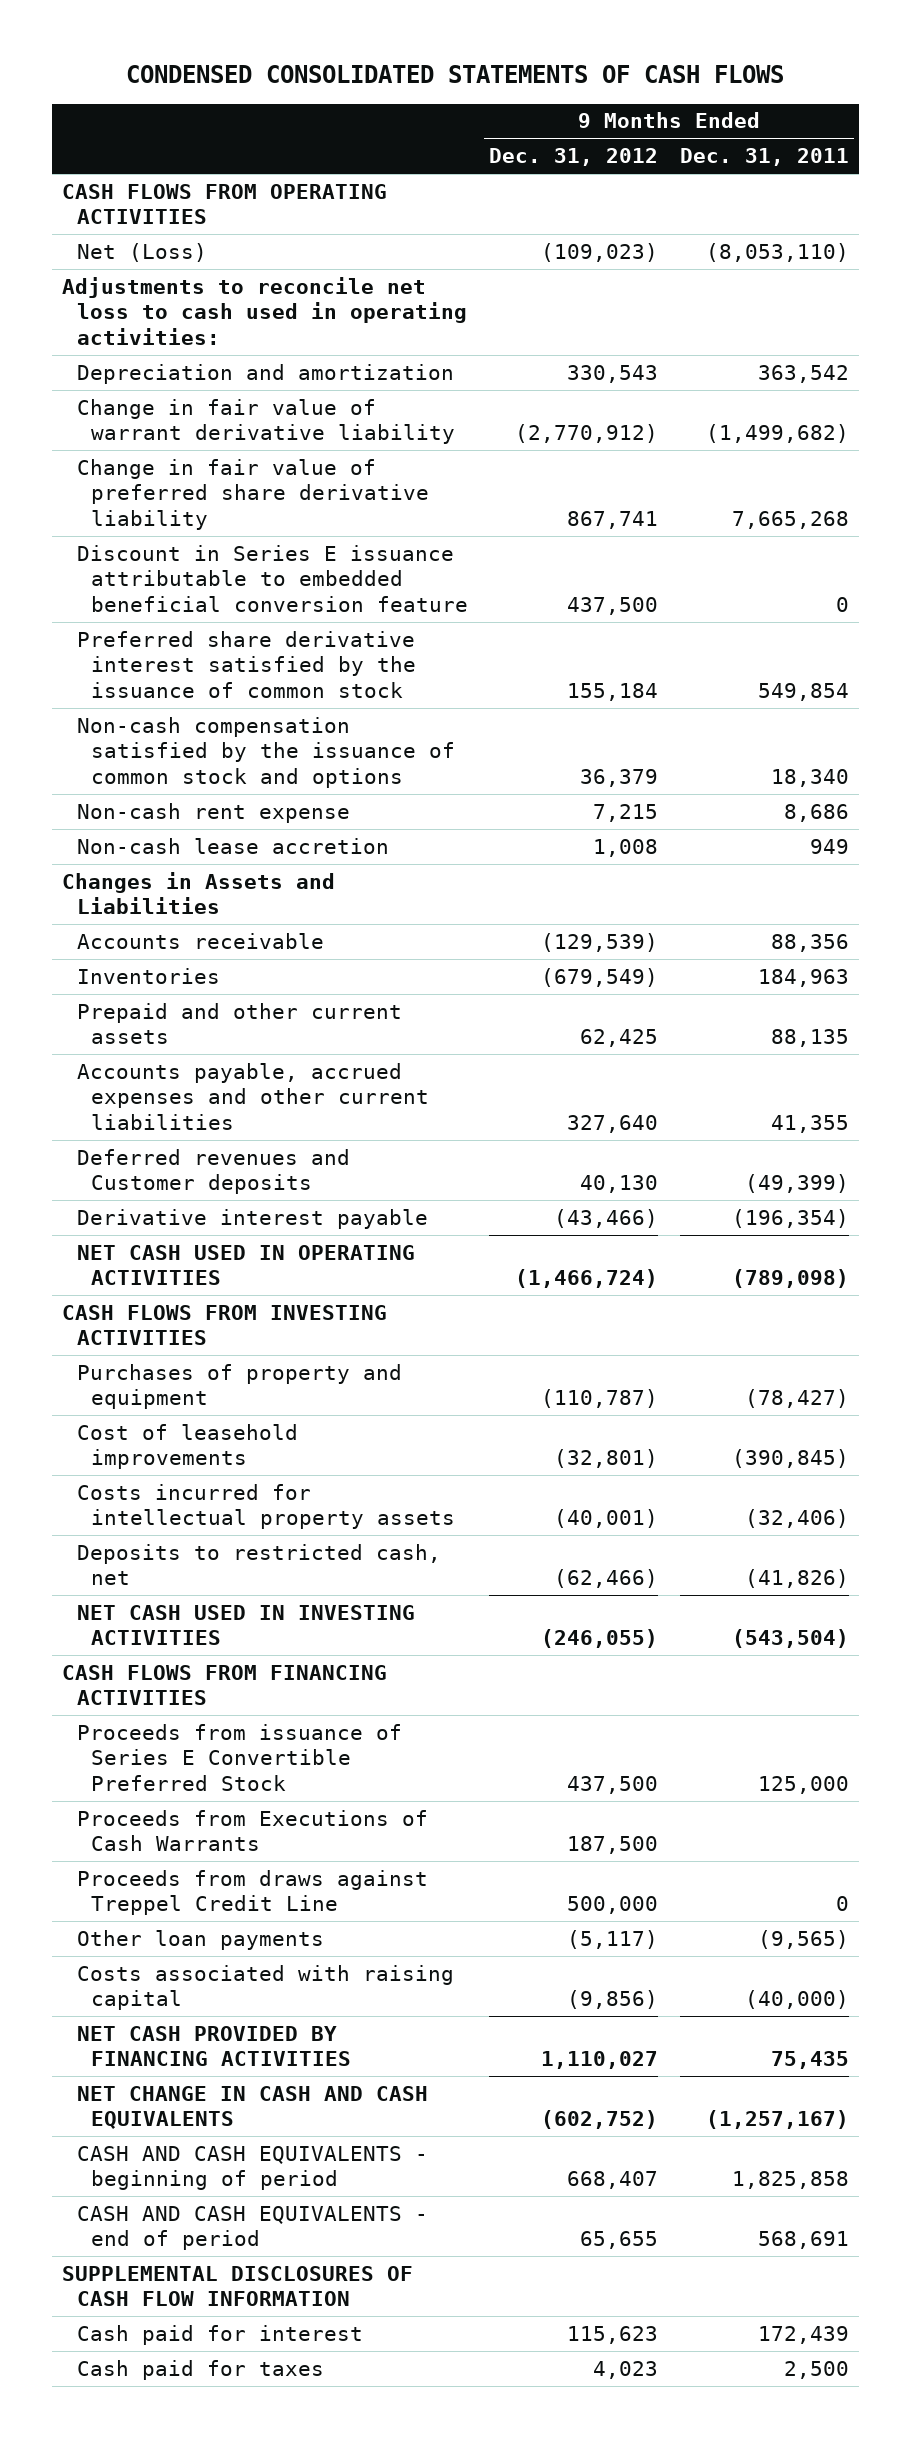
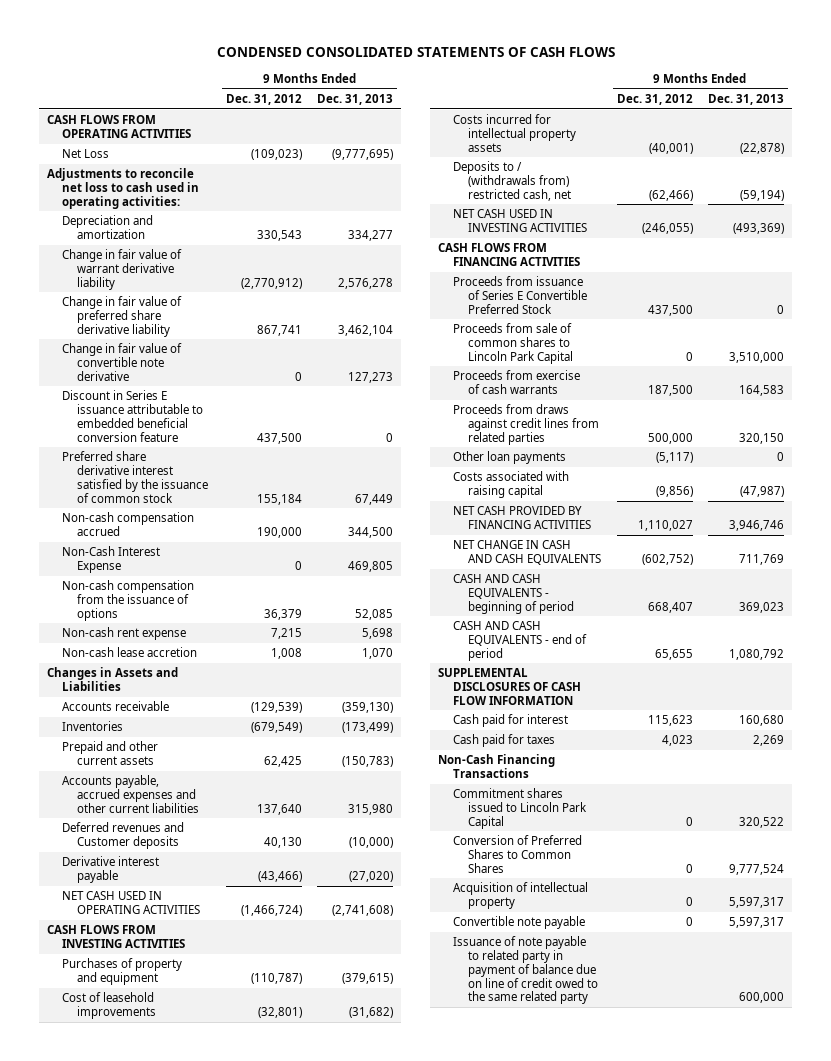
- | 9 Months Ended Dec. 31, 2012 | 9 Months Ended Dec. 31, 2011
+ | 9 Months Ended Dec. 31, 2012 | 9 Months Ended Dec. 31, 2013
- Net (Loss) | (109,023) | (8,053,110)
+ Net Loss | (109,023) | (9,777,695)
+ Change in fair value of convertible note derivative | 0 | 127,273
- Non-cash compensation satisfied by the issuance of common stock and options | 36,379 | 18,340
+ Non-cash compensation accrued | 190,000 | 344,500
+ Non-Cash Interest Expense | 0 | 469,805
+ Non-cash compensation from the issuance of options | 36,379 | 52,085
- Accounts payable, accrued expenses and other current liabilities | 327,640 | 41,355
+ Accounts payable, accrued expenses and other current liabilities | 137,640 | 315,980
- Deposits to restricted cash, net | (62,466) | (41,826)
+ Deposits to / (withdrawals from) restricted cash, net | (62,466) | (59,194)
- Proceeds from Executions of Cash Warrants | 187,500 |
- Proceeds from draws against Treppel Credit Line | 500,000 | 0
+ Proceeds from sale of common shares to Lincoln Park Capital | 0 | 3,510,000
+ Proceeds from exercise of cash warrants | 187,500 | 164,583
+ Proceeds from draws against credit lines from related parties | 500,000 | 320,150
+ Non-Cash Financing Transactions
+ Commitment shares issued to Lincoln Park Capital | 0 | 320,522
+ Conversion of Preferred Shares to Common Shares | 0 | 9,777,524
+ Acquisition of intellectual property | 0 | 5,597,317
+ Convertible note payable | 0 | 5,597,317
+ Issuance of note payable to related party in payment of balance due on line of credit owed to the same related party | | 600,000

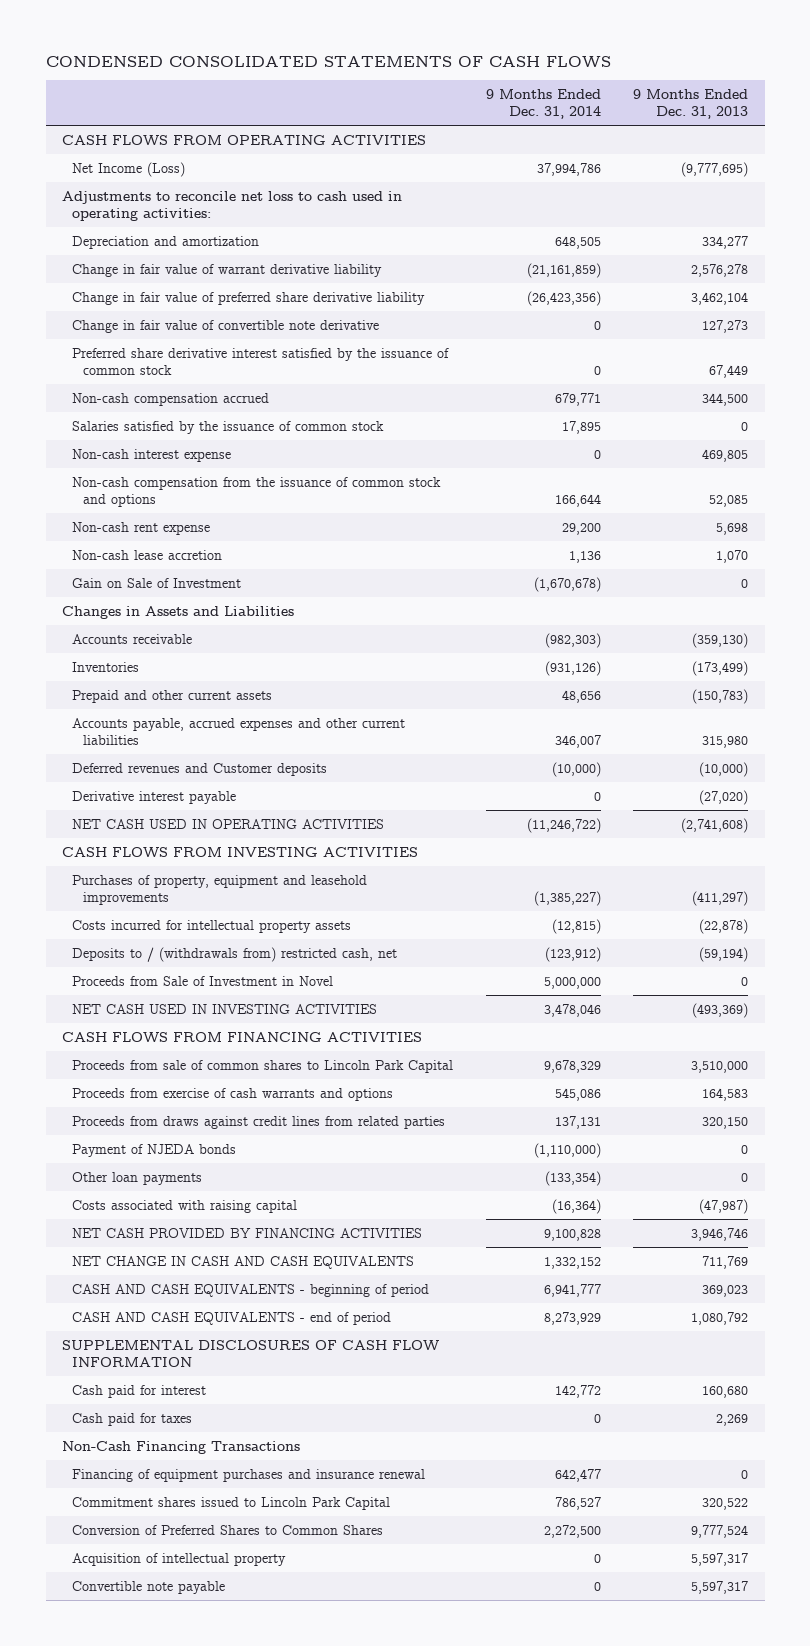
- | 9 Months Ended Dec. 31, 2012 | 9 Months Ended Dec. 31, 2013
+ | 9 Months Ended Dec. 31, 2014 | 9 Months Ended Dec. 31, 2013
- Net Loss | (109,023) | (9,777,695)
+ Net Income (Loss) | 37,994,786 | (9,777,695)
- Discount in Series E issuance attributable to embedded beneficial conversion feature | 437,500 | 0
- Non-Cash Interest Expense | 0 | 469,805
- Non-cash compensation from the issuance of options | 36,379 | 52,085
+ Salaries satisfied by the issuance of common stock | 17,895 | 0
+ Non-cash interest expense | 0 | 469,805
+ Non-cash compensation from the issuance of common stock and options | 166,644 | 52,085
+ Gain on Sale of Investment | (1,670,678) | 0
- Purchases of property and equipment | (110,787) | (379,615)
- Cost of leasehold improvements | (32,801) | (31,682)
+ Purchases of property, equipment and leasehold improvements | (1,385,227) | (411,297)
+ Proceeds from Sale of Investment in Novel | 5,000,000 | 0
- Proceeds from issuance of Series E Convertible Preferred Stock | 437,500 | 0
- Proceeds from exercise of cash warrants | 187,500 | 164,583
+ Proceeds from exercise of cash warrants and options | 545,086 | 164,583
+ Payment of NJEDA bonds | (1,110,000) | 0
+ Financing of equipment purchases and insurance renewal | 642,477 | 0
- Issuance of note payable to related party in payment of balance due on line of credit owed to the same related party | | 600,000

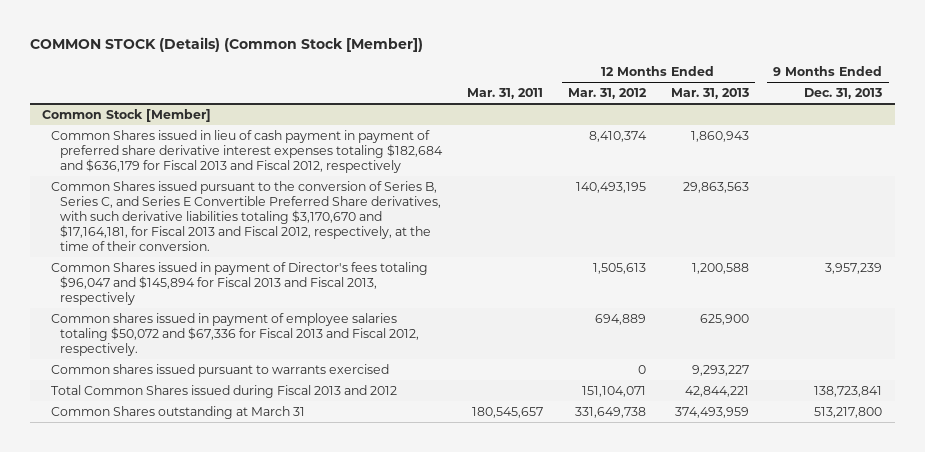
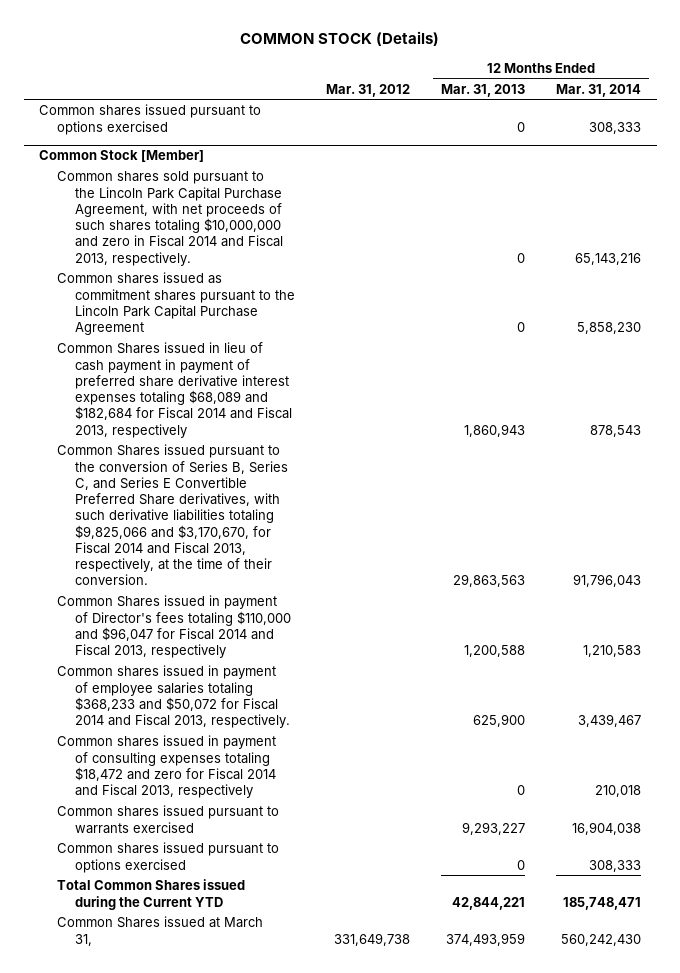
- COMMON STOCK (Details) (Common Stock [Member])
+ COMMON STOCK (Details)
- | Mar. 31, 2011 | 12 Months Ended Mar. 31, 2012 | 12 Months Ended Mar. 31, 2013 | 9 Months Ended Dec. 31, 2013
+ | Mar. 31, 2012 | 12 Months Ended Mar. 31, 2013 | 12 Months Ended Mar. 31, 2014
+ Common shares issued pursuant to options exercised | | 0 | 308,333
@ Common Stock [Member]
- Common Shares issued in lieu of cash payment in payment of preferred share derivative interest expenses totaling $182,684 and $636,179 for Fiscal 2013 and Fiscal 2012, respectively | | 8,410,374 | 1,860,943 |
- Common Shares issued pursuant to the conversion of Series B, Series C, and Series E Convertible Preferred Share derivatives, with such derivative liabilities totaling $3,170,670 and $17,164,181, for Fiscal 2013 and Fiscal 2012, respectively, at the time of their conversion. | | 140,493,195 | 29,863,563 |
- Common Shares issued in payment of Director's fees totaling $96,047 and $145,894 for Fiscal 2013 and Fiscal 2013, respectively | | 1,505,613 | 1,200,588 | 3,957,239
- Common shares issued in payment of employee salaries totaling $50,072 and $67,336 for Fiscal 2013 and Fiscal 2012, respectively. | | 694,889 | 625,900 |
+ Common shares sold pursuant to the Lincoln Park Capital Purchase Agreement, with net proceeds of such shares totaling $10,000,000 and zero in Fiscal 2014 and Fiscal 2013, respectively. | | 0 | 65,143,216
+ Common shares issued as commitment shares pursuant to the Lincoln Park Capital Purchase Agreement | | 0 | 5,858,230
+ Common Shares issued in lieu of cash payment in payment of preferred share derivative interest expenses totaling $68,089 and $182,684 for Fiscal 2014 and Fiscal 2013, respectively | | 1,860,943 | 878,543
+ Common Shares issued pursuant to the conversion of Series B, Series C, and Series E Convertible Preferred Share derivatives, with such derivative liabilities totaling $9,825,066 and $3,170,670, for Fiscal 2014 and Fiscal 2013, respectively, at the time of their conversion. | | 29,863,563 | 91,796,043
+ Common Shares issued in payment of Director's fees totaling $110,000 and $96,047 for Fiscal 2014 and Fiscal 2013, respectively | | 1,200,588 | 1,210,583
+ Common shares issued in payment of employee salaries totaling $368,233 and $50,072 for Fiscal 2014 and Fiscal 2013, respectively. | | 625,900 | 3,439,467
+ Common shares issued in payment of consulting expenses totaling $18,472 and zero for Fiscal 2014 and Fiscal 2013, respectively | | 0 | 210,018
- Total Common Shares issued during Fiscal 2013 and 2012 | | 151,104,071 | 42,844,221 | 138,723,841
- Common Shares outstanding at March 31 | 180,545,657 | 331,649,738 | 374,493,959 | 513,217,800
+ Common shares issued pursuant to options exercised | | 0 | 308,333
+ Total Common Shares issued during the Current YTD | | 42,844,221 | 185,748,471
+ Common Shares issued at March 31, | 331,649,738 | 374,493,959 | 560,242,430

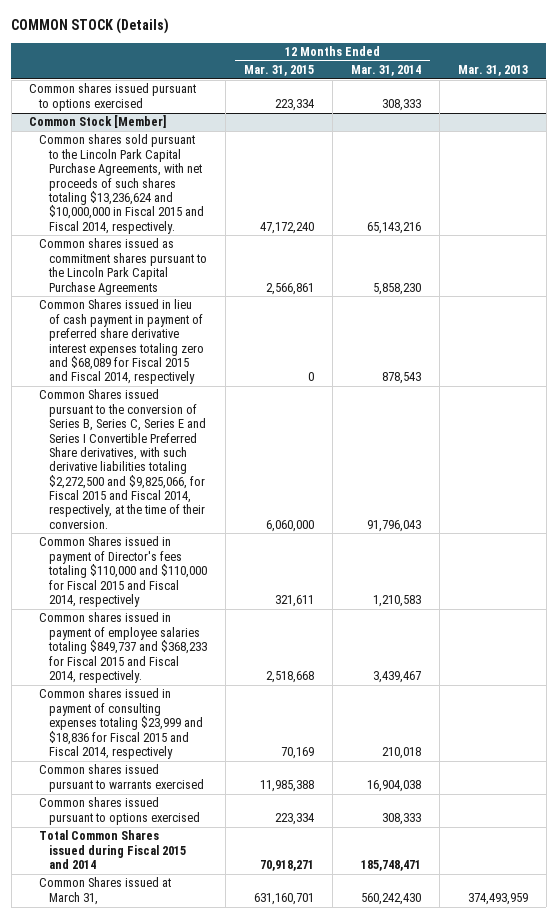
- | Mar. 31, 2012 | 12 Months Ended Mar. 31, 2013 | 12 Months Ended Mar. 31, 2014
+ | 12 Months Ended Mar. 31, 2015 | 12 Months Ended Mar. 31, 2014 | Mar. 31, 2013
@ Common Stock [Member]
- Common shares sold pursuant to the Lincoln Park Capital Purchase Agreement, with net proceeds of such shares totaling $10,000,000 and zero in Fiscal 2014 and Fiscal 2013, respectively. | | 0 | 65,143,216
- Common shares issued as commitment shares pursuant to the Lincoln Park Capital Purchase Agreement | | 0 | 5,858,230
- Common Shares issued in lieu of cash payment in payment of preferred share derivative interest expenses totaling $68,089 and $182,684 for Fiscal 2014 and Fiscal 2013, respectively | | 1,860,943 | 878,543
- Common Shares issued pursuant to the conversion of Series B, Series C, and Series E Convertible Preferred Share derivatives, with such derivative liabilities totaling $9,825,066 and $3,170,670, for Fiscal 2014 and Fiscal 2013, respectively, at the time of their conversion. | | 29,863,563 | 91,796,043
- Common Shares issued in payment of Director's fees totaling $110,000 and $96,047 for Fiscal 2014 and Fiscal 2013, respectively | | 1,200,588 | 1,210,583
- Common shares issued in payment of employee salaries totaling $368,233 and $50,072 for Fiscal 2014 and Fiscal 2013, respectively. | | 625,900 | 3,439,467
- Common shares issued in payment of consulting expenses totaling $18,472 and zero for Fiscal 2014 and Fiscal 2013, respectively | | 0 | 210,018
+ Common shares sold pursuant to the Lincoln Park Capital Purchase Agreements, with net proceeds of such shares totaling $13,236,624 and $10,000,000 in Fiscal 2015 and Fiscal 2014, respectively. | 47,172,240 | 65,143,216 |
+ Common shares issued as commitment shares pursuant to the Lincoln Park Capital Purchase Agreements | 2,566,861 | 5,858,230 |
+ Common Shares issued in lieu of cash payment in payment of preferred share derivative interest expenses totaling zero and $68,089 for Fiscal 2015 and Fiscal 2014, respectively | 0 | 878,543 |
+ Common Shares issued pursuant to the conversion of Series B, Series C, Series E and Series I Convertible Preferred Share derivatives, with such derivative liabilities totaling $2,272,500 and $9,825,066, for Fiscal 2015 and Fiscal 2014, respectively, at the time of their conversion. | 6,060,000 | 91,796,043 |
+ Common Shares issued in payment of Director's fees totaling $110,000 and $110,000 for Fiscal 2015 and Fiscal 2014, respectively | 321,611 | 1,210,583 |
+ Common shares issued in payment of employee salaries totaling $849,737 and $368,233 for Fiscal 2015 and Fiscal 2014, respectively. | 2,518,668 | 3,439,467 |
+ Common shares issued in payment of consulting expenses totaling $23,999 and $18,836 for Fiscal 2015 and Fiscal 2014, respectively | 70,169 | 210,018 |
- Total Common Shares issued during the Current YTD | | 42,844,221 | 185,748,471
+ Total Common Shares issued during Fiscal 2015 and 2014 | 70,918,271 | 185,748,471 |

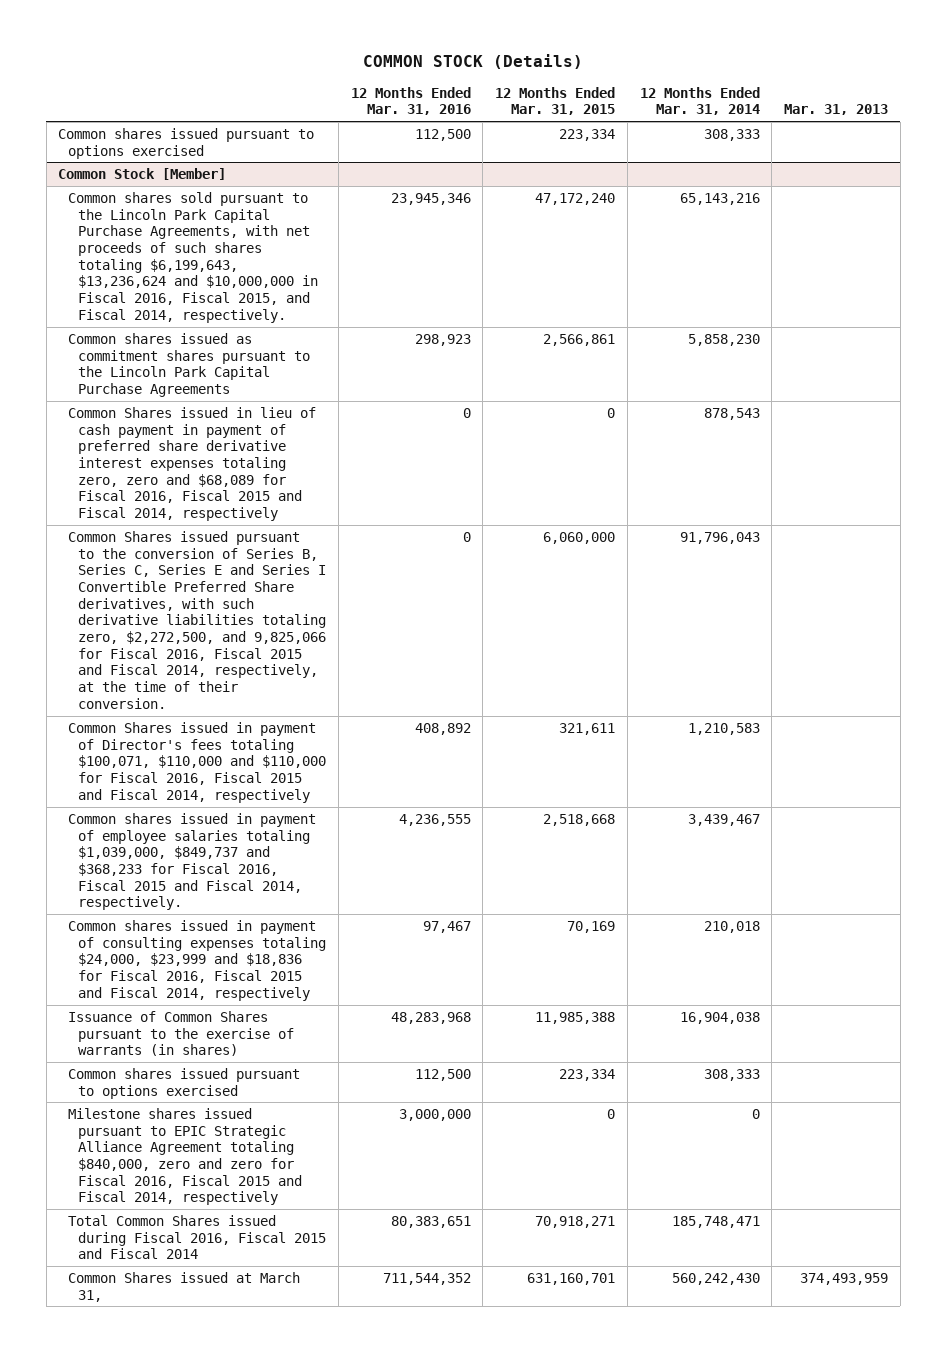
- | 12 Months Ended Mar. 31, 2015 | 12 Months Ended Mar. 31, 2014 | Mar. 31, 2013
+ | 12 Months Ended Mar. 31, 2016 | 12 Months Ended Mar. 31, 2015 | 12 Months Ended Mar. 31, 2014 | Mar. 31, 2013
@ Common Stock [Member]
- Common shares sold pursuant to the Lincoln Park Capital Purchase Agreements, with net proceeds of such shares totaling $13,236,624 and $10,000,000 in Fiscal 2015 and Fiscal 2014, respectively. | 47,172,240 | 65,143,216 |
+ Common shares sold pursuant to the Lincoln Park Capital Purchase Agreements, with net proceeds of such shares totaling $6,199,643, $13,236,624 and $10,000,000 in Fiscal 2016, Fiscal 2015, and Fiscal 2014, respectively. | 23,945,346 | 47,172,240 | 65,143,216 |
- Common Shares issued in lieu of cash payment in payment of preferred share derivative interest expenses totaling zero and $68,089 for Fiscal 2015 and Fiscal 2014, respectively | 0 | 878,543 |
- Common Shares issued pursuant to the conversion of Series B, Series C, Series E and Series I Convertible Preferred Share derivatives, with such derivative liabilities totaling $2,272,500 and $9,825,066, for Fiscal 2015 and Fiscal 2014, respectively, at the time of their conversion. | 6,060,000 | 91,796,043 |
- Common Shares issued in payment of Director's fees totaling $110,000 and $110,000 for Fiscal 2015 and Fiscal 2014, respectively | 321,611 | 1,210,583 |
- Common shares issued in payment of employee salaries totaling $849,737 and $368,233 for Fiscal 2015 and Fiscal 2014, respectively. | 2,518,668 | 3,439,467 |
- Common shares issued in payment of consulting expenses totaling $23,999 and $18,836 for Fiscal 2015 and Fiscal 2014, respectively | 70,169 | 210,018 |
- Common shares issued pursuant to warrants exercised | 11,985,388 | 16,904,038 |
+ Common Shares issued in lieu of cash payment in payment of preferred share derivative interest expenses totaling zero, zero and $68,089 for Fiscal 2016, Fiscal 2015 and Fiscal 2014, respectively | 0 | 0 | 878,543 |
+ Common Shares issued pursuant to the conversion of Series B, Series C, Series E and Series I Convertible Preferred Share derivatives, with such derivative liabilities totaling zero, $2,272,500, and 9,825,066 for Fiscal 2016, Fiscal 2015 and Fiscal 2014, respectively, at the time of their conversion. | 0 | 6,060,000 | 91,796,043 |
+ Common Shares issued in payment of Director's fees totaling $100,071, $110,000 and $110,000 for Fiscal 2016, Fiscal 2015 and Fiscal 2014, respectively | 408,892 | 321,611 | 1,210,583 |
+ Common shares issued in payment of employee salaries totaling $1,039,000, $849,737 and $368,233 for Fiscal 2016, Fiscal 2015 and Fiscal 2014, respectively. | 4,236,555 | 2,518,668 | 3,439,467 |
+ Common shares issued in payment of consulting expenses totaling $24,000, $23,999 and $18,836 for Fiscal 2016, Fiscal 2015 and Fiscal 2014, respectively | 97,467 | 70,169 | 210,018 |
+ Issuance of Common Shares pursuant to the exercise of warrants (in shares) | 48,283,968 | 11,985,388 | 16,904,038 |
- Total Common Shares issued during Fiscal 2015 and 2014 | 70,918,271 | 185,748,471 |
+ Milestone shares issued pursuant to EPIC Strategic Alliance Agreement totaling $840,000, zero and zero for Fiscal 2016, Fiscal 2015 and Fiscal 2014, respectively | 3,000,000 | 0 | 0 |
+ Total Common Shares issued during Fiscal 2016, Fiscal 2015 and Fiscal 2014 | 80,383,651 | 70,918,271 | 185,748,471 |

